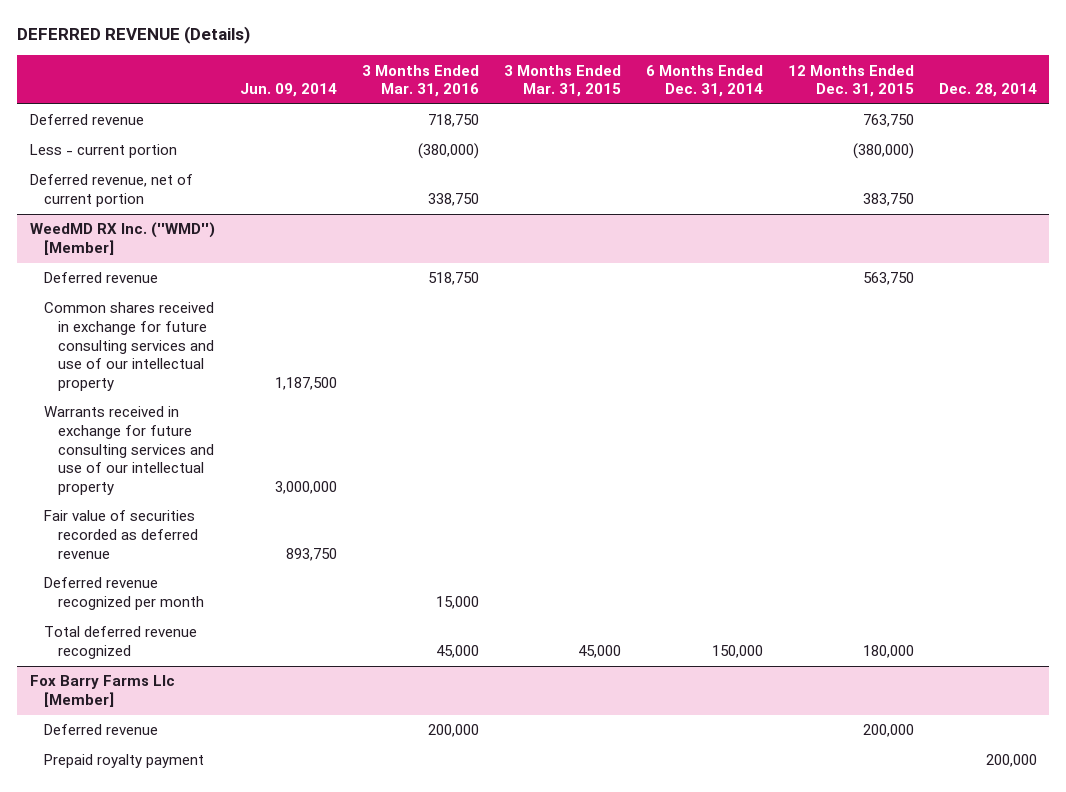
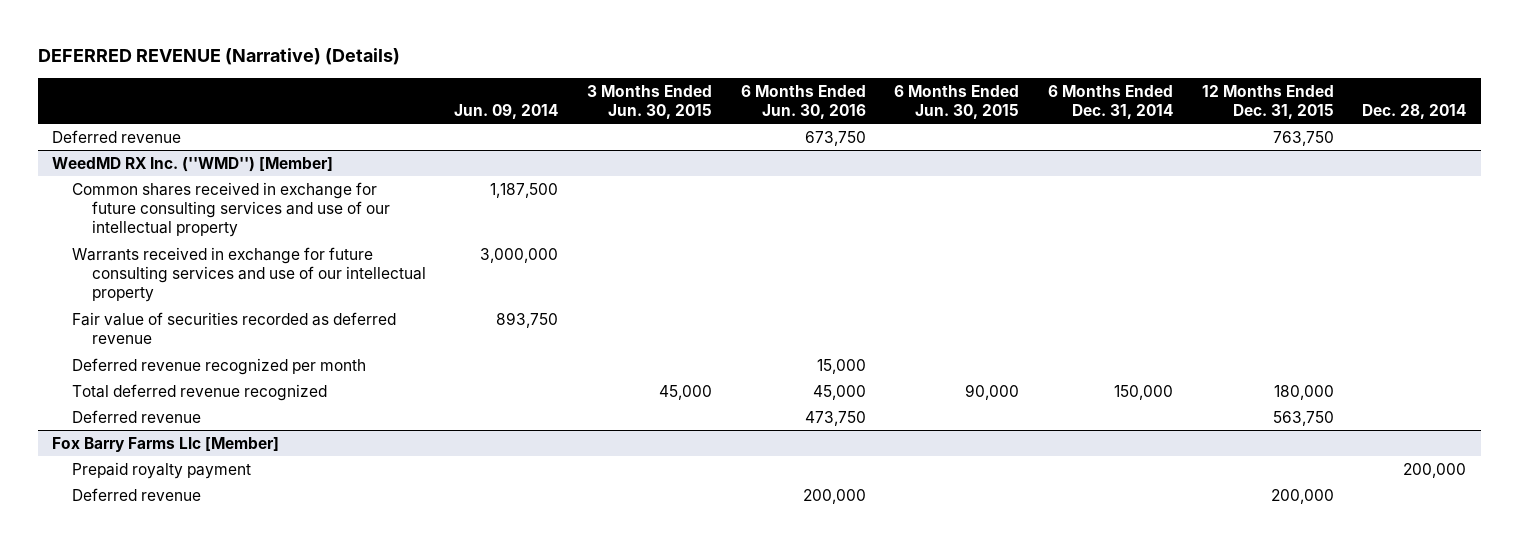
- DEFERRED REVENUE (Details)
+ DEFERRED REVENUE (Narrative) (Details)
- | Jun. 09, 2014 | 3 Months Ended Mar. 31, 2016 | 3 Months Ended Mar. 31, 2015 | 6 Months Ended Dec. 31, 2014 | 12 Months Ended Dec. 31, 2015 | Dec. 28, 2014
+ | Jun. 09, 2014 | 3 Months Ended Jun. 30, 2015 | 6 Months Ended Jun. 30, 2016 | 6 Months Ended Jun. 30, 2015 | 6 Months Ended Dec. 31, 2014 | 12 Months Ended Dec. 31, 2015 | Dec. 28, 2014
- Less - current portion | | (380,000) | | | (380,000) |
- Deferred revenue, net of current portion | | 338,750 | | | 383,750 |
@ WeedMD RX Inc. (''WMD'') [Member]
moved down: Deferred revenue | | | 473,750 | | | 563,750 |
@ Fox Barry Farms Llc [Member]
moved down: Deferred revenue | | | 200,000 | | | 200,000 |

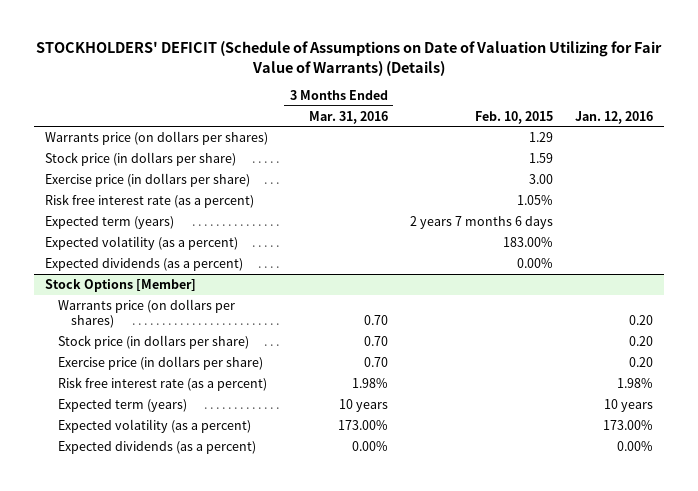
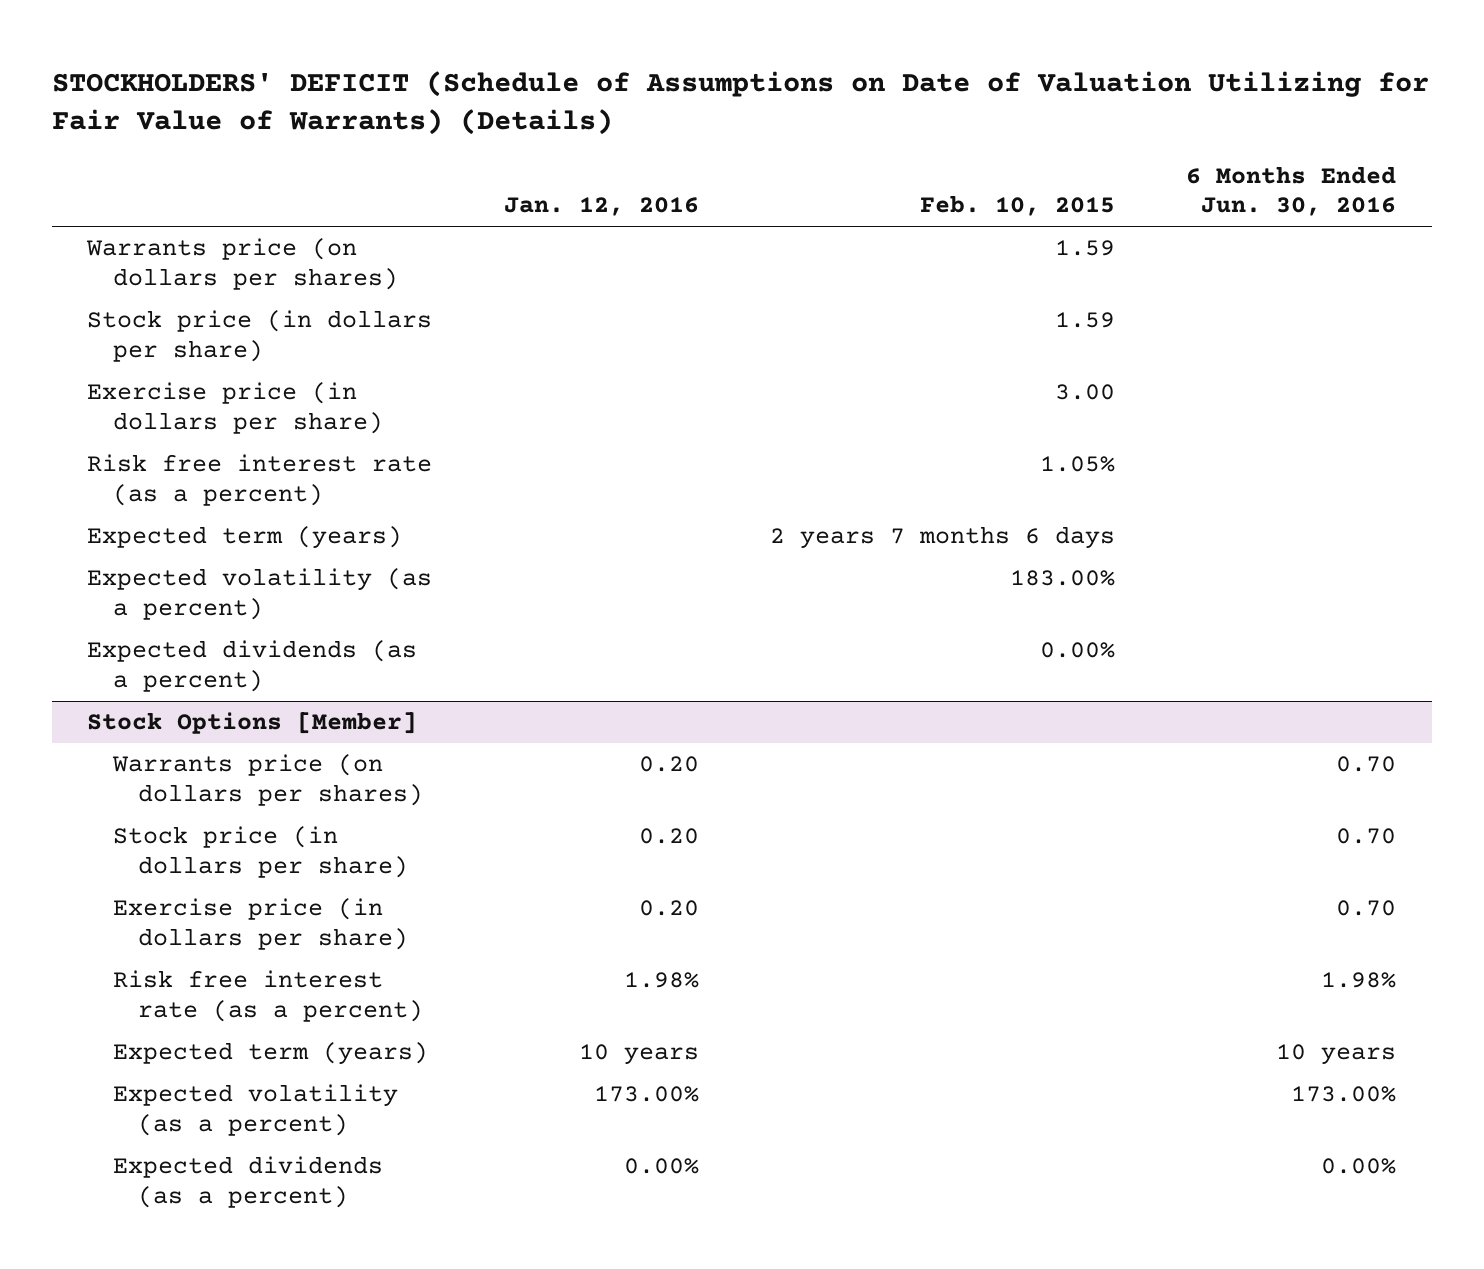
- | 3 Months Ended Mar. 31, 2016 | Feb. 10, 2015 | Jan. 12, 2016
+ | Jan. 12, 2016 | Feb. 10, 2015 | 6 Months Ended Jun. 30, 2016
- Warrants price (on dollars per shares) | | 1.29 |
+ Warrants price (on dollars per shares) | | 1.59 |

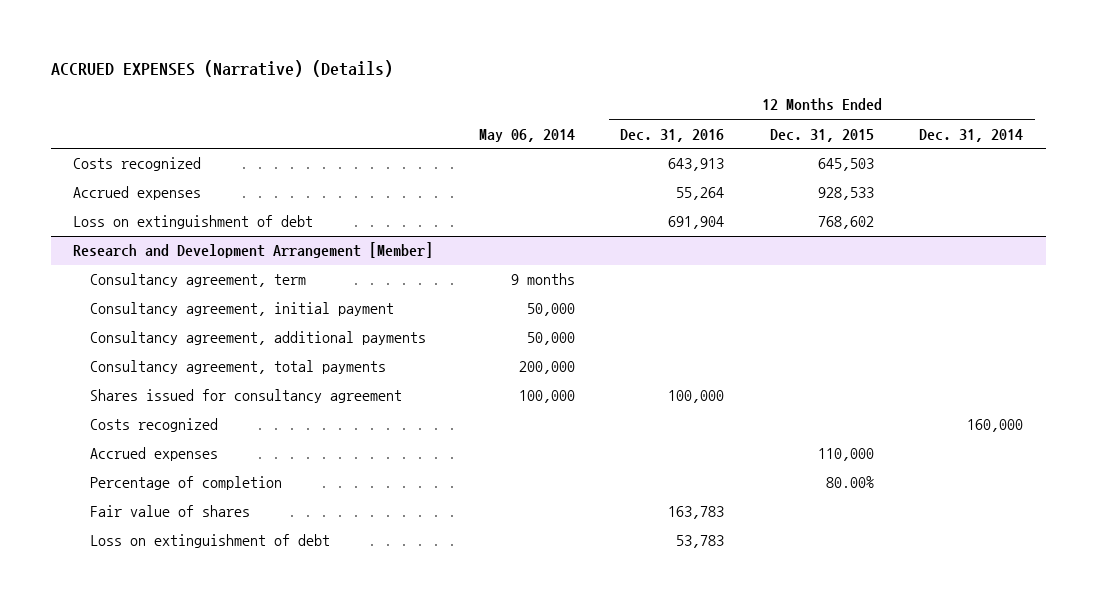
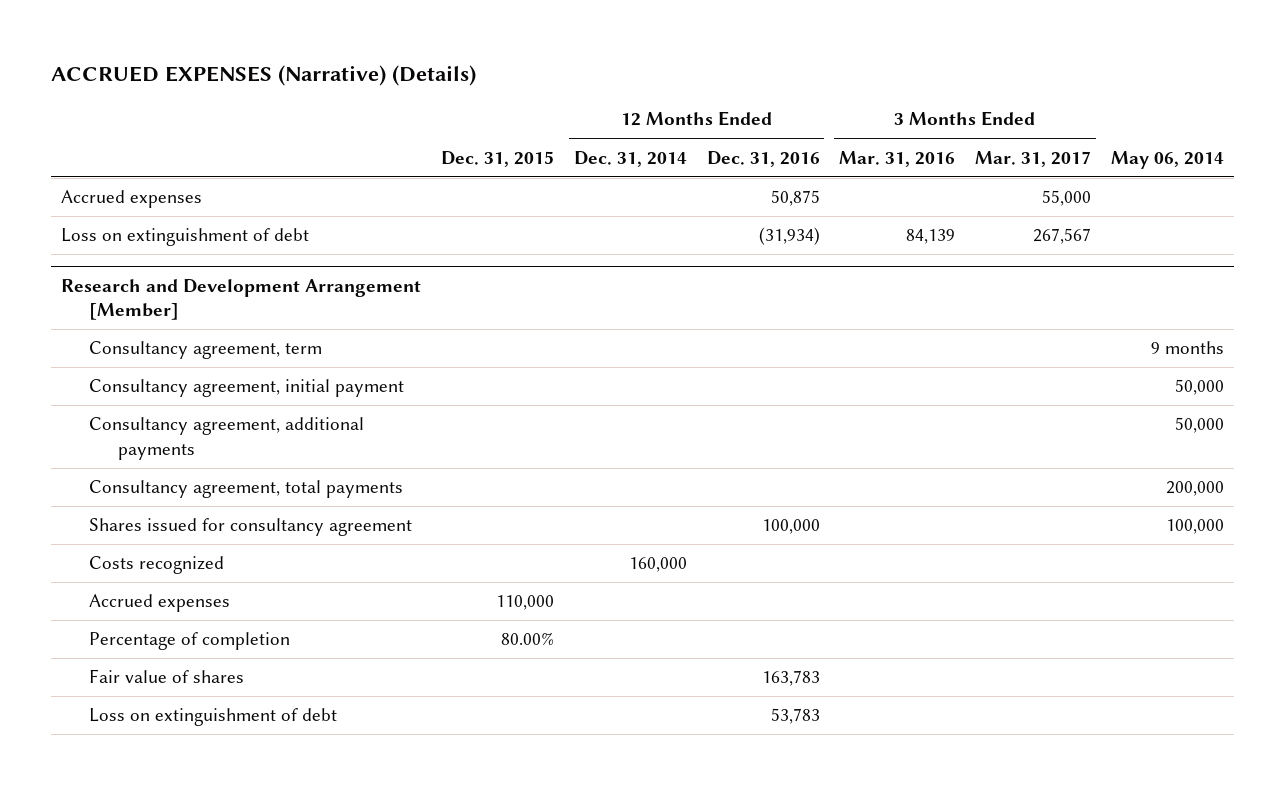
- | May 06, 2014 | 12 Months Ended Dec. 31, 2016 | 12 Months Ended Dec. 31, 2015 | 12 Months Ended Dec. 31, 2014
+ | Dec. 31, 2015 | 12 Months Ended Dec. 31, 2014 | 12 Months Ended Dec. 31, 2016 | 3 Months Ended Mar. 31, 2016 | 3 Months Ended Mar. 31, 2017 | May 06, 2014
- Costs recognized | | 643,913 | 645,503 |
- Accrued expenses | | 55,264 | 928,533 |
- Loss on extinguishment of debt | | 691,904 | 768,602 |
+ Accrued expenses | | | 50,875 | | 55,000 |
+ Loss on extinguishment of debt | | | (31,934) | 84,139 | 267,567 |

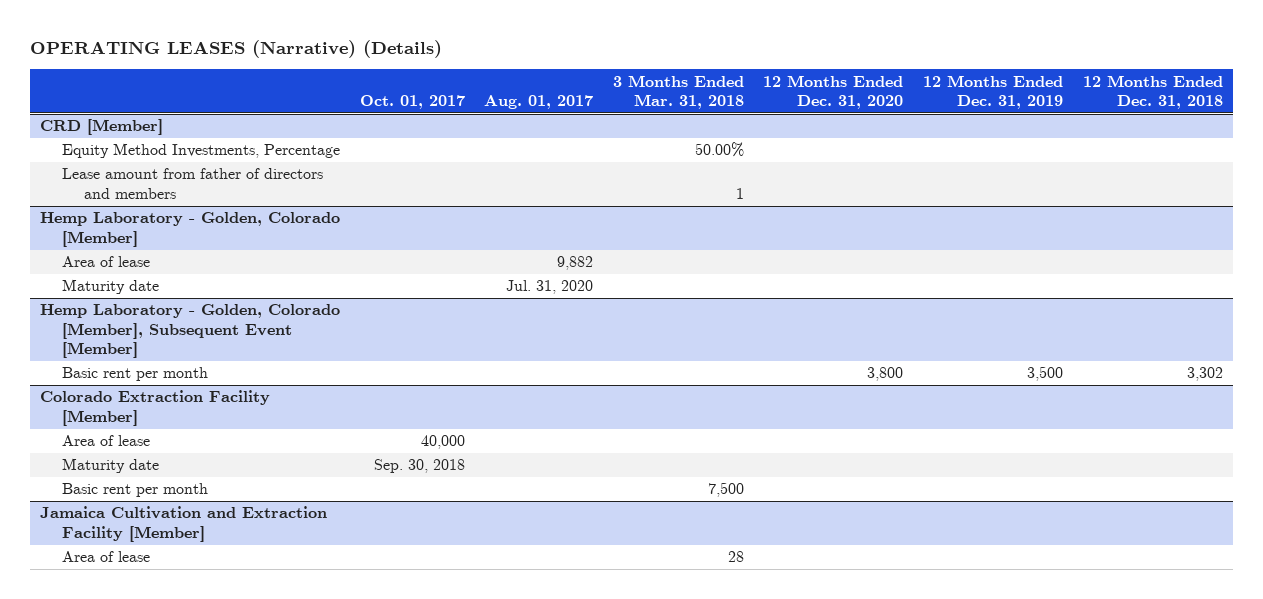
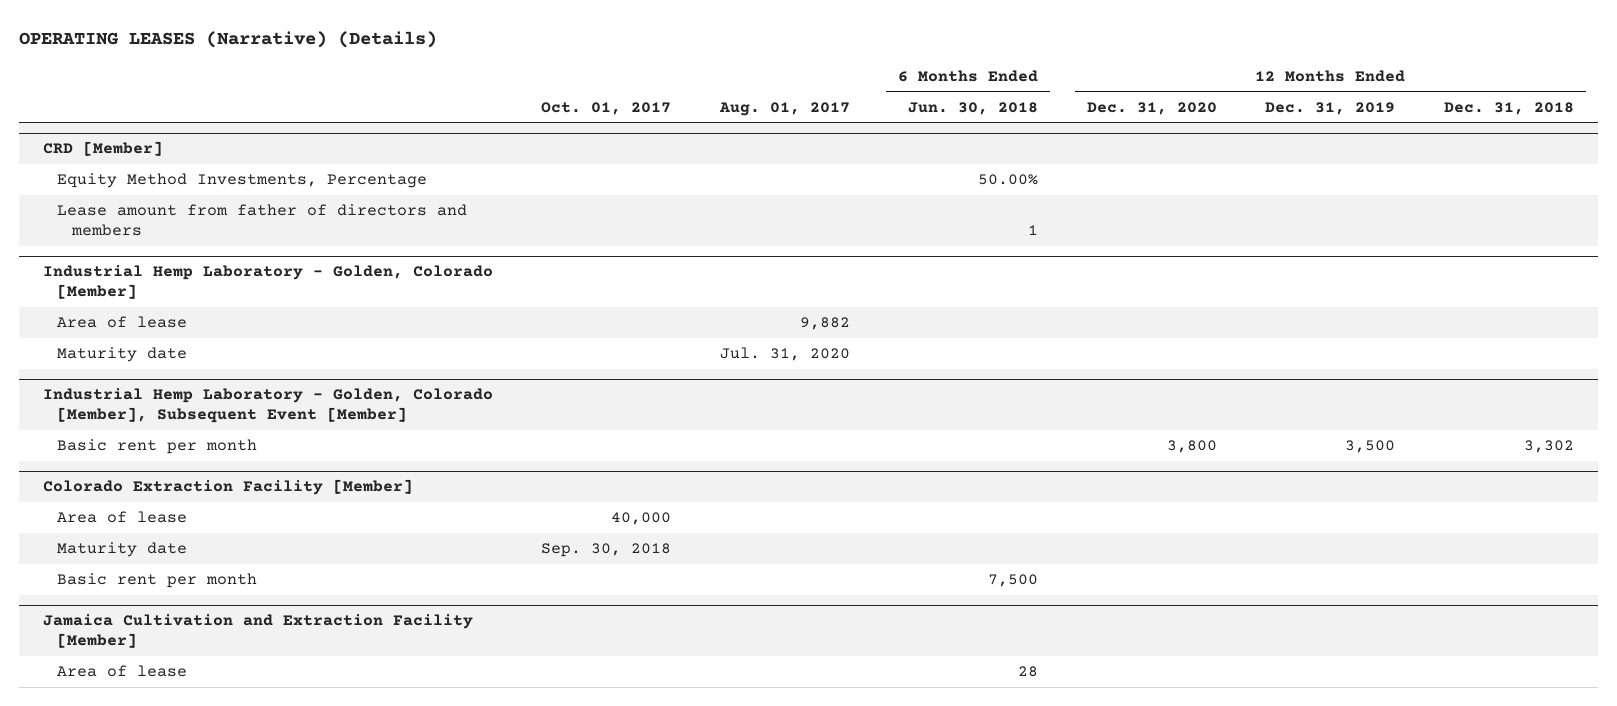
- | Oct. 01, 2017 | Aug. 01, 2017 | 3 Months Ended Mar. 31, 2018 | 12 Months Ended Dec. 31, 2020 | 12 Months Ended Dec. 31, 2019 | 12 Months Ended Dec. 31, 2018
+ | Oct. 01, 2017 | Aug. 01, 2017 | 6 Months Ended Jun. 30, 2018 | 12 Months Ended Dec. 31, 2020 | 12 Months Ended Dec. 31, 2019 | 12 Months Ended Dec. 31, 2018
- Hemp Laboratory - Golden, Colorado [Member]
+ Industrial Hemp Laboratory - Golden, Colorado [Member]
- Hemp Laboratory - Golden, Colorado [Member], Subsequent Event [Member]
+ Industrial Hemp Laboratory - Golden, Colorado [Member], Subsequent Event [Member]

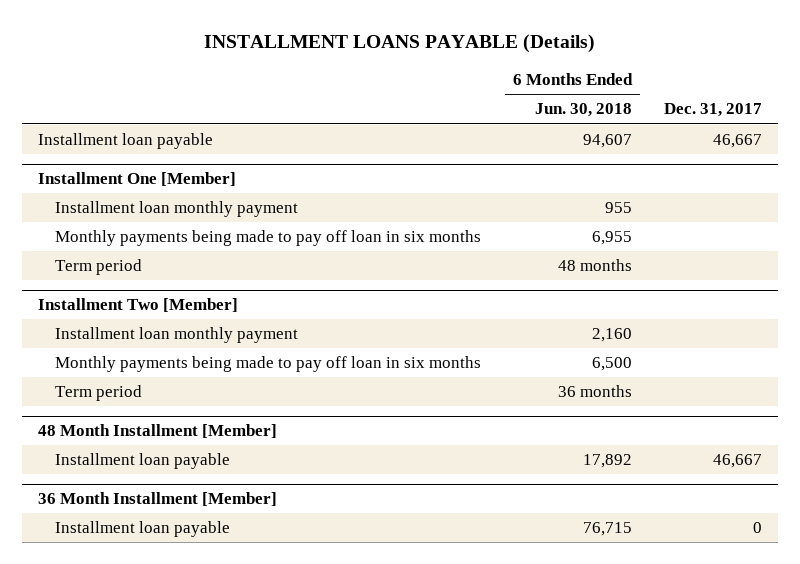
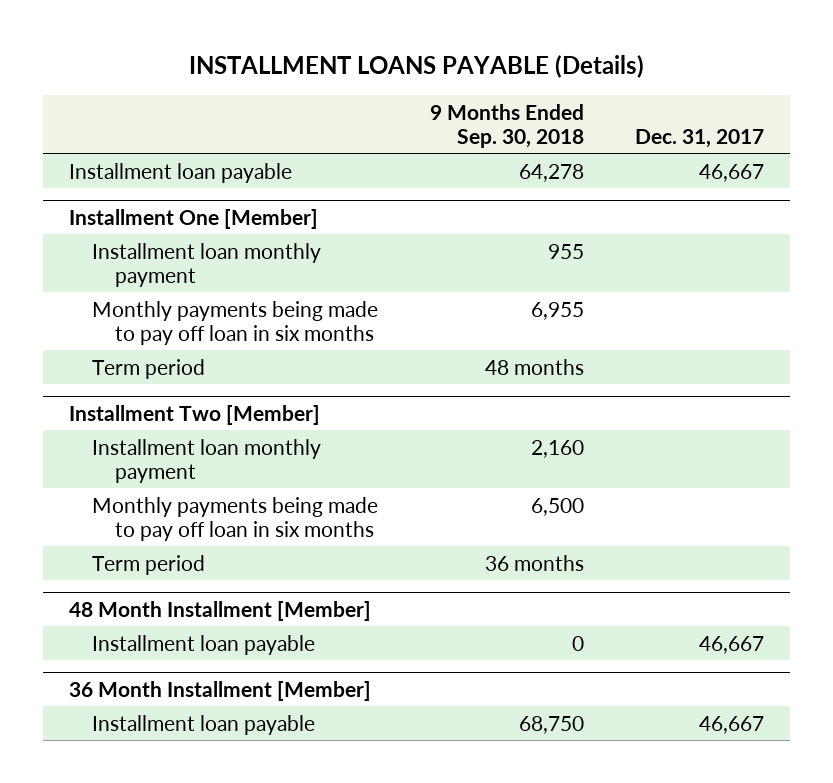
- | 6 Months Ended Jun. 30, 2018 | Dec. 31, 2017
+ | 9 Months Ended Sep. 30, 2018 | Dec. 31, 2017
@ 36 Month Installment [Member]
- Installment loan payable | 76,715 | 0
+ Installment loan payable | 68,750 | 46,667

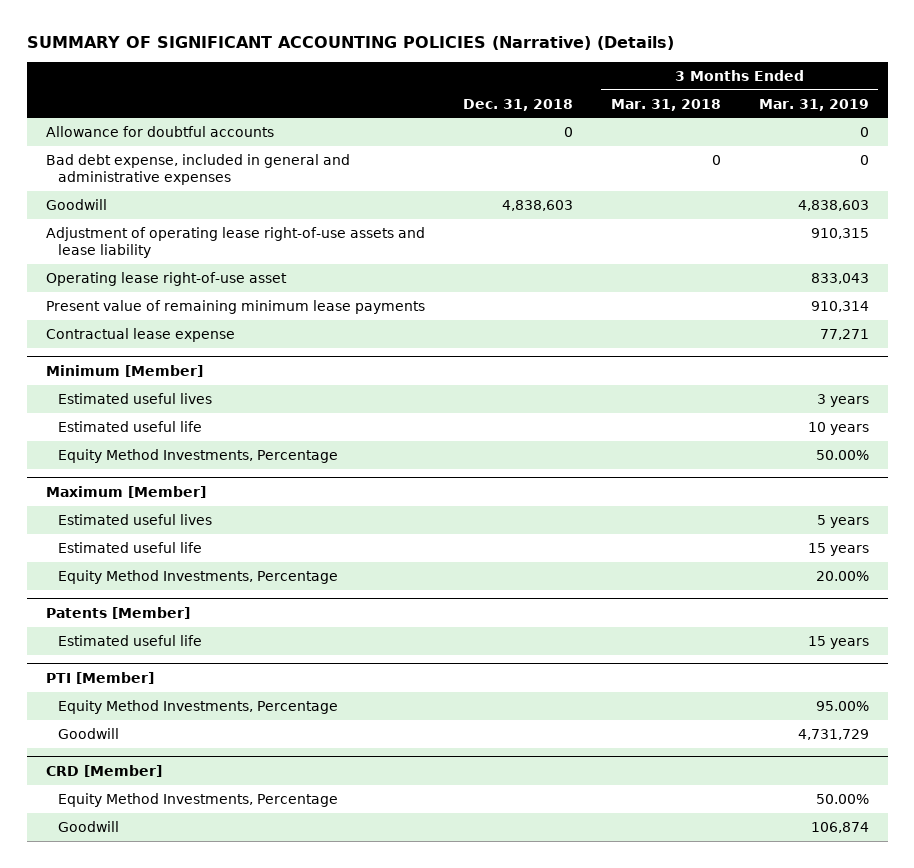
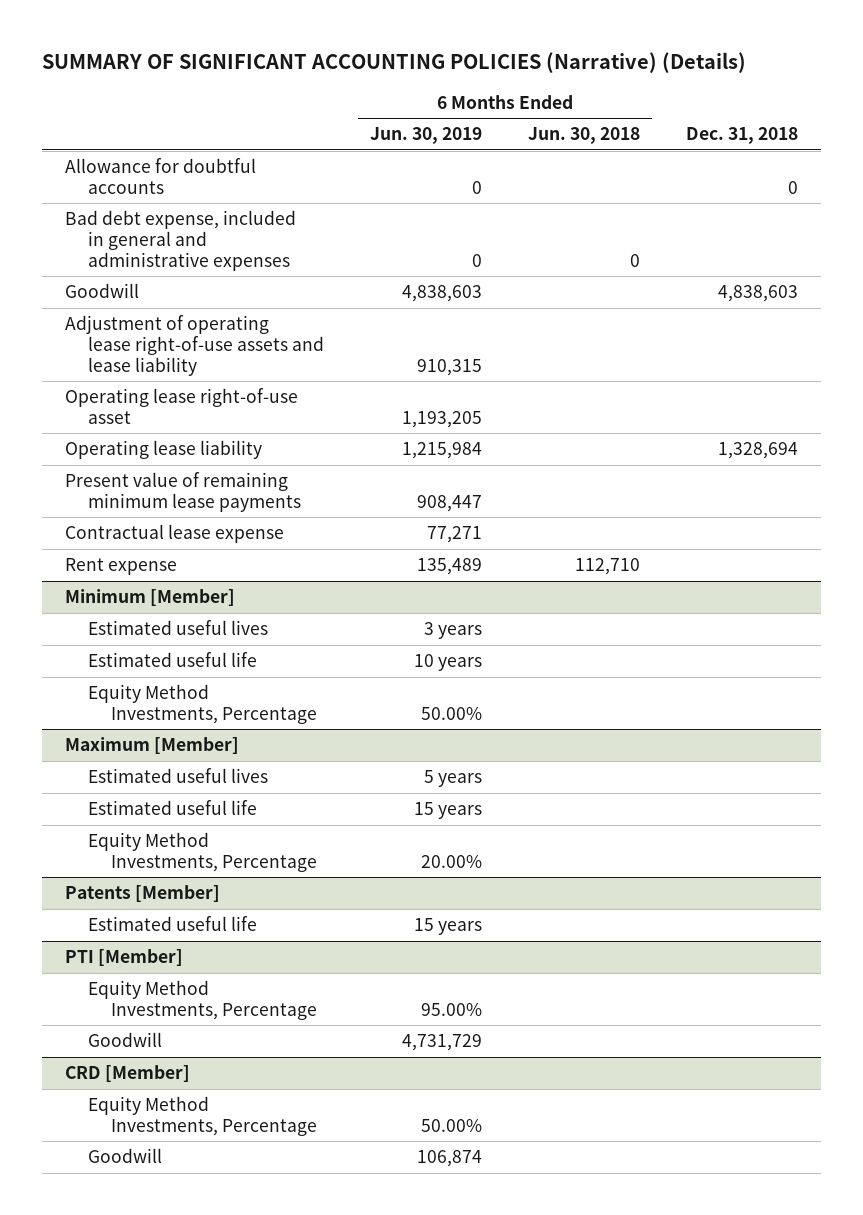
- | Dec. 31, 2018 | 3 Months Ended Mar. 31, 2018 | 3 Months Ended Mar. 31, 2019
+ | 6 Months Ended Jun. 30, 2019 | 6 Months Ended Jun. 30, 2018 | Dec. 31, 2018
+ Operating lease liability | 1,215,984 | | 1,328,694
+ Rent expense | 135,489 | 112,710 |

